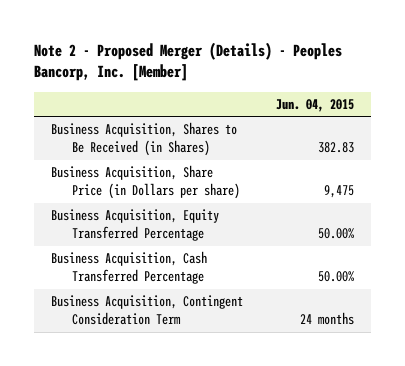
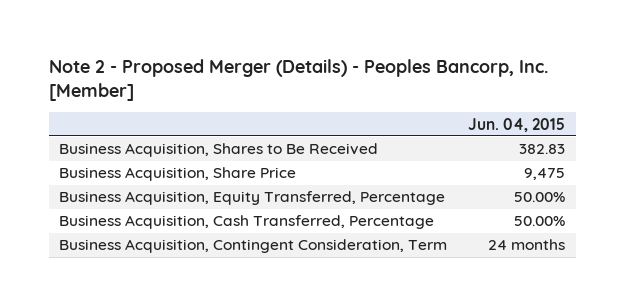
- Business Acquisition, Shares to Be Received (in Shares) | 382.83
- Business Acquisition, Share Price (in Dollars per share) | 9,475
- Business Acquisition, Equity Transferred Percentage | 50.00%
- Business Acquisition, Cash Transferred Percentage | 50.00%
- Business Acquisition, Contingent Consideration Term | 24 months
+ Business Acquisition, Shares to Be Received | 382.83
+ Business Acquisition, Share Price | 9,475
+ Business Acquisition, Equity Transferred, Percentage | 50.00%
+ Business Acquisition, Cash Transferred, Percentage | 50.00%
+ Business Acquisition, Contingent Consideration, Term | 24 months

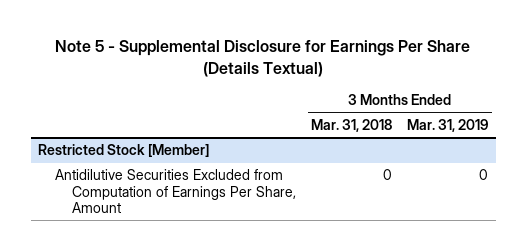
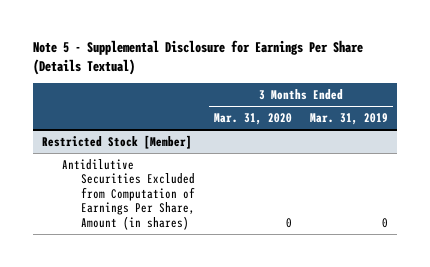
- | 3 Months Ended Mar. 31, 2018 | 3 Months Ended Mar. 31, 2019
+ | 3 Months Ended Mar. 31, 2020 | 3 Months Ended Mar. 31, 2019
@ Restricted Stock [Member]
- Antidilutive Securities Excluded from Computation of Earnings Per Share, Amount | 0 | 0
+ Antidilutive Securities Excluded from Computation of Earnings Per Share, Amount (in shares) | 0 | 0

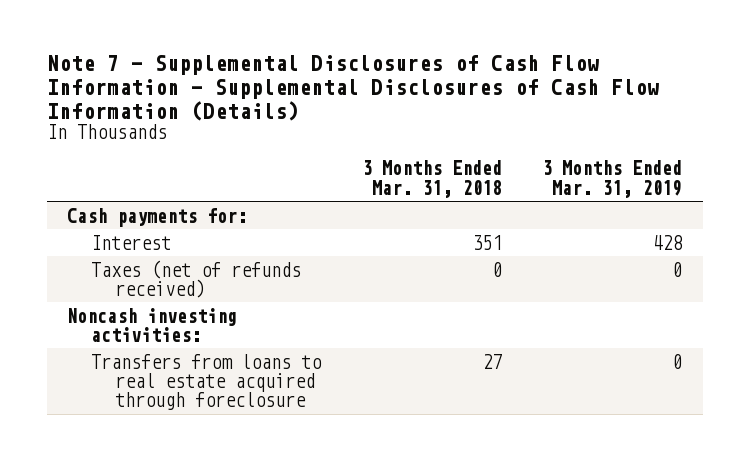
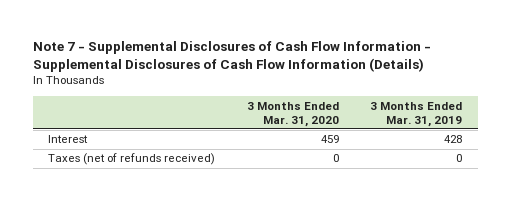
- | 3 Months Ended Mar. 31, 2018 | 3 Months Ended Mar. 31, 2019
+ | 3 Months Ended Mar. 31, 2020 | 3 Months Ended Mar. 31, 2019
- Cash payments for:
- Noncash investing activities:
- Transfers from loans to real estate acquired through foreclosure | 27 | 0

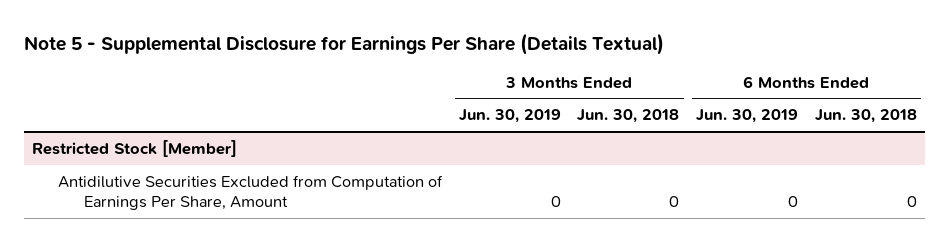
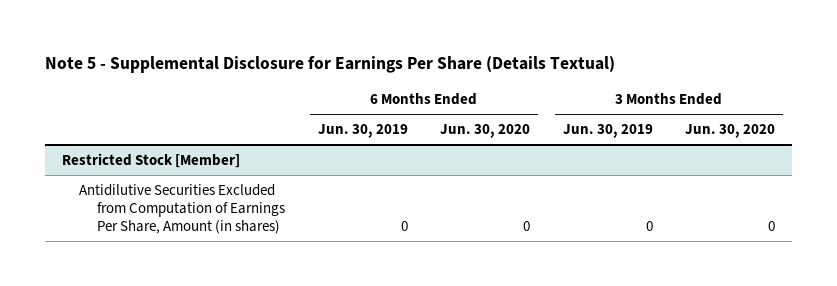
- | 3 Months Ended Jun. 30, 2019 | 3 Months Ended Jun. 30, 2018 | 6 Months Ended Jun. 30, 2019 | 6 Months Ended Jun. 30, 2018
+ | 6 Months Ended Jun. 30, 2019 | 6 Months Ended Jun. 30, 2020 | 3 Months Ended Jun. 30, 2019 | 3 Months Ended Jun. 30, 2020
@ Restricted Stock [Member]
- Antidilutive Securities Excluded from Computation of Earnings Per Share, Amount | 0 | 0 | 0 | 0
+ Antidilutive Securities Excluded from Computation of Earnings Per Share, Amount (in shares) | 0 | 0 | 0 | 0

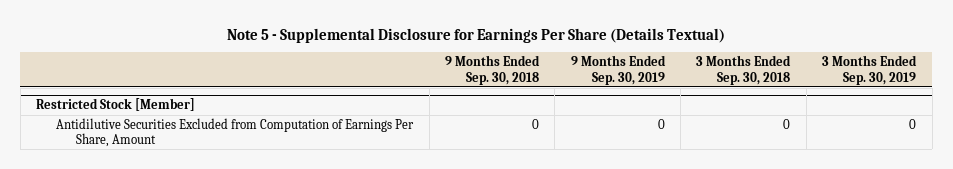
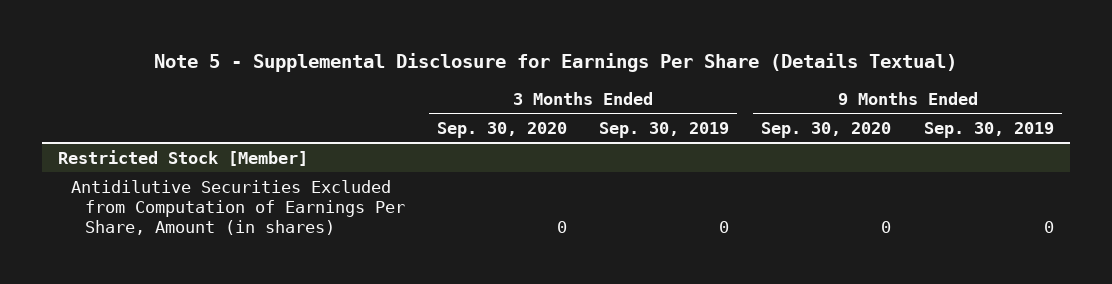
- | 9 Months Ended Sep. 30, 2018 | 9 Months Ended Sep. 30, 2019 | 3 Months Ended Sep. 30, 2018 | 3 Months Ended Sep. 30, 2019
+ | 3 Months Ended Sep. 30, 2020 | 3 Months Ended Sep. 30, 2019 | 9 Months Ended Sep. 30, 2020 | 9 Months Ended Sep. 30, 2019
@ Restricted Stock [Member]
- Antidilutive Securities Excluded from Computation of Earnings Per Share, Amount | 0 | 0 | 0 | 0
+ Antidilutive Securities Excluded from Computation of Earnings Per Share, Amount (in shares) | 0 | 0 | 0 | 0

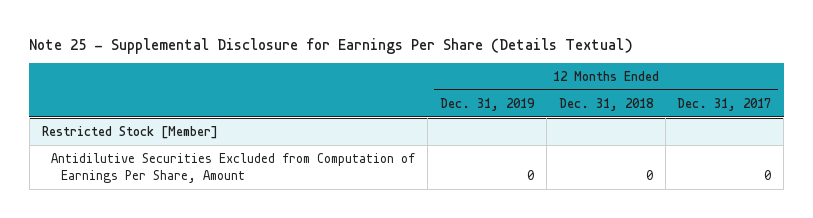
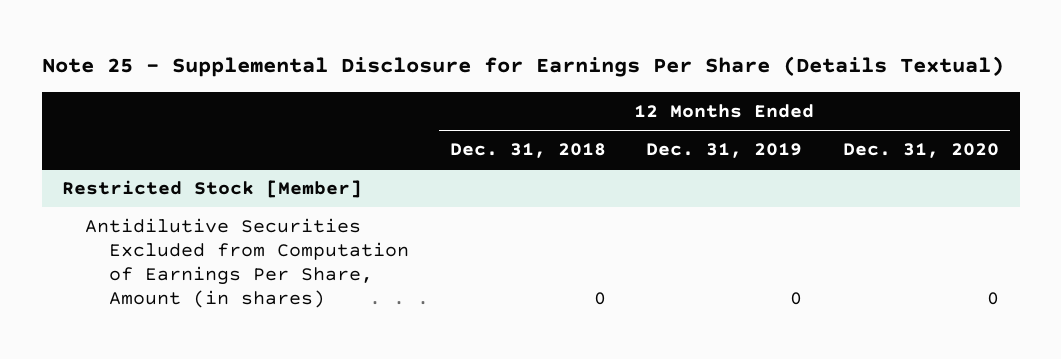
- | 12 Months Ended Dec. 31, 2019 | 12 Months Ended Dec. 31, 2018 | 12 Months Ended Dec. 31, 2017
+ | 12 Months Ended Dec. 31, 2018 | 12 Months Ended Dec. 31, 2019 | 12 Months Ended Dec. 31, 2020
@ Restricted Stock [Member]
- Antidilutive Securities Excluded from Computation of Earnings Per Share, Amount | 0 | 0 | 0
+ Antidilutive Securities Excluded from Computation of Earnings Per Share, Amount (in shares) | 0 | 0 | 0

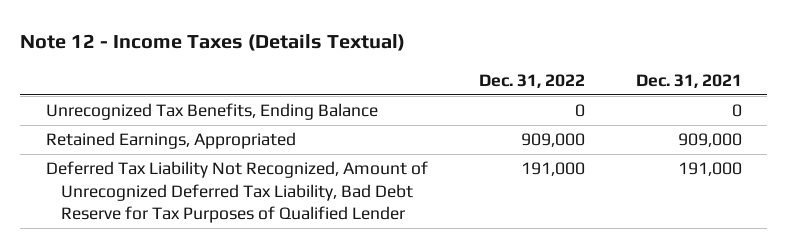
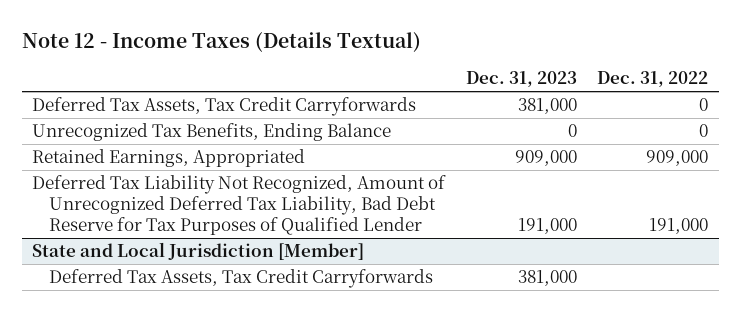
- | Dec. 31, 2022 | Dec. 31, 2021
+ | Dec. 31, 2023 | Dec. 31, 2022
+ Deferred Tax Assets, Tax Credit Carryforwards | 381,000 | 0
+ State and Local Jurisdiction [Member]
+ Deferred Tax Assets, Tax Credit Carryforwards | 381,000 |

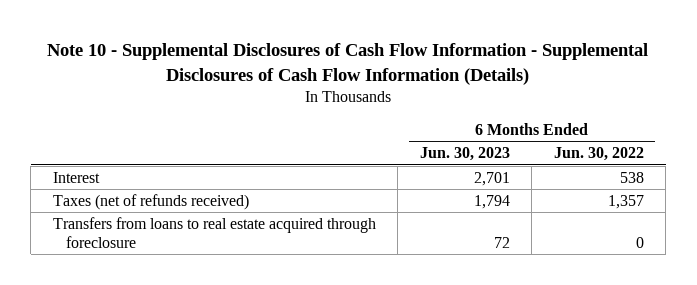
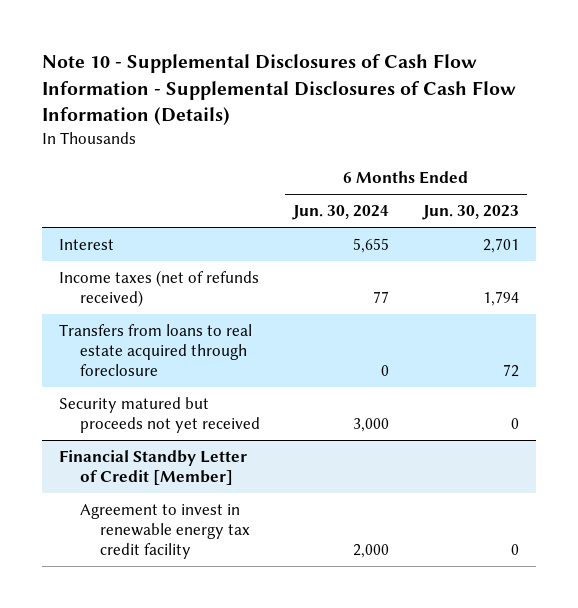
- | 6 Months Ended Jun. 30, 2023 | 6 Months Ended Jun. 30, 2022
+ | 6 Months Ended Jun. 30, 2024 | 6 Months Ended Jun. 30, 2023
- Taxes (net of refunds received) | 1,794 | 1,357
+ Income taxes (net of refunds received) | 77 | 1,794
+ Security matured but proceeds not yet received | 3,000 | 0
+ Financial Standby Letter of Credit [Member]
+ Agreement to invest in renewable energy tax credit facility | 2,000 | 0

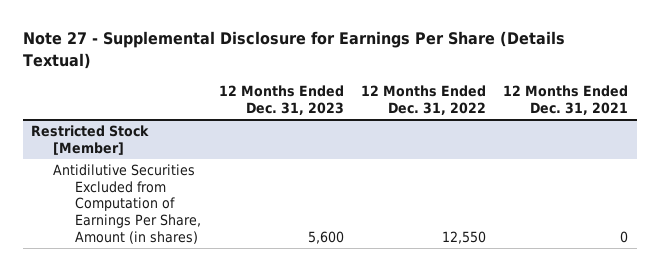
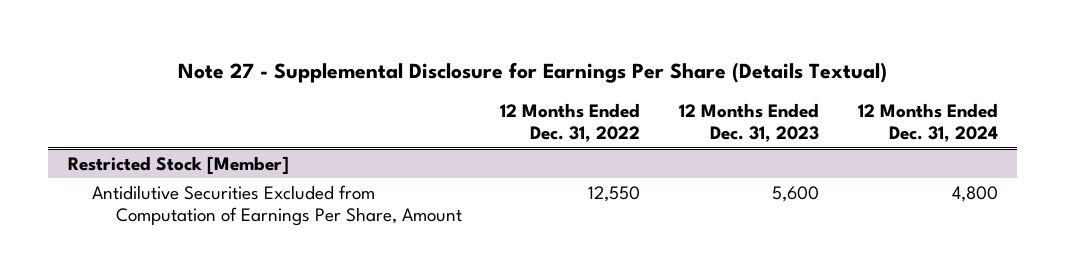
- | 12 Months Ended Dec. 31, 2023 | 12 Months Ended Dec. 31, 2022 | 12 Months Ended Dec. 31, 2021
+ | 12 Months Ended Dec. 31, 2022 | 12 Months Ended Dec. 31, 2023 | 12 Months Ended Dec. 31, 2024
@ Restricted Stock [Member]
- Antidilutive Securities Excluded from Computation of Earnings Per Share, Amount (in shares) | 5,600 | 12,550 | 0
+ Antidilutive Securities Excluded from Computation of Earnings Per Share, Amount | 12,550 | 5,600 | 4,800

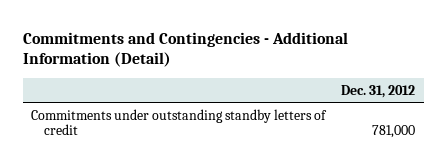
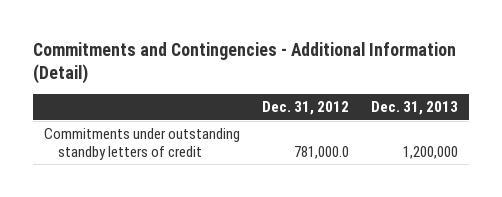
- | Dec. 31, 2012
+ | Dec. 31, 2012 | Dec. 31, 2013
- Commitments under outstanding standby letters of credit | 781,000
+ Commitments under outstanding standby letters of credit | 781,000.0 | 1,200,000

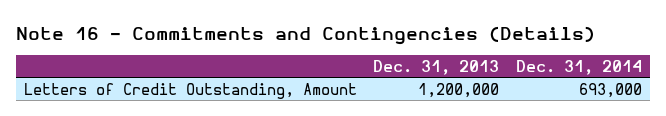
- Commitments and Contingencies - Additional Information (Detail)
+ Note 16 - Commitments and Contingencies (Details)
- | Dec. 31, 2012 | Dec. 31, 2013
+ | Dec. 31, 2013 | Dec. 31, 2014
- Commitments under outstanding standby letters of credit | 781,000.0 | 1,200,000
+ Letters of Credit Outstanding, Amount | 1,200,000 | 693,000

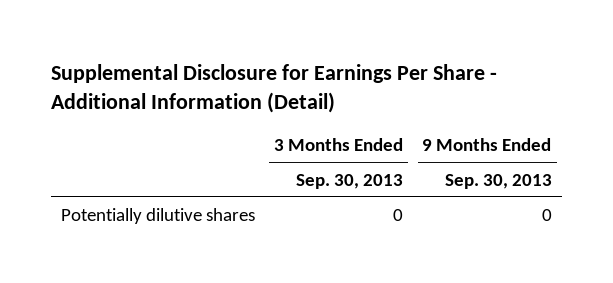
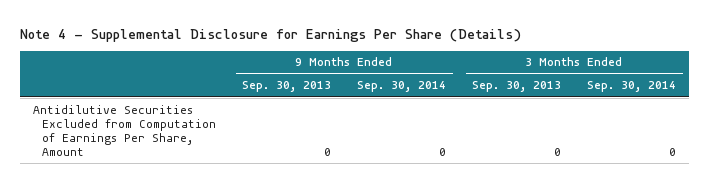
- Supplemental Disclosure for Earnings Per Share - Additional Information (Detail)
+ Note 4 - Supplemental Disclosure for Earnings Per Share (Details)
- | 3 Months Ended Sep. 30, 2013 | 9 Months Ended Sep. 30, 2013
+ | 9 Months Ended Sep. 30, 2013 | 9 Months Ended Sep. 30, 2014 | 3 Months Ended Sep. 30, 2013 | 3 Months Ended Sep. 30, 2014
- Potentially dilutive shares | 0 | 0
+ Antidilutive Securities Excluded from Computation of Earnings Per Share, Amount | 0 | 0 | 0 | 0

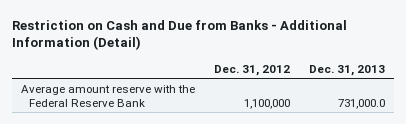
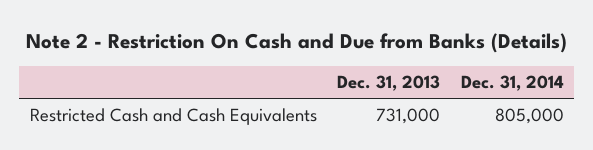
- Restriction on Cash and Due from Banks - Additional Information (Detail)
+ Note 2 - Restriction On Cash and Due from Banks (Details)
- | Dec. 31, 2012 | Dec. 31, 2013
+ | Dec. 31, 2013 | Dec. 31, 2014
- Average amount reserve with the Federal Reserve Bank | 1,100,000 | 731,000.0
+ Restricted Cash and Cash Equivalents | 731,000 | 805,000

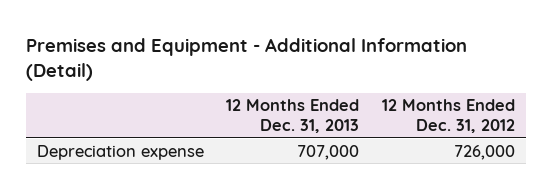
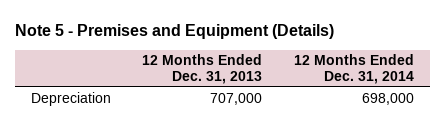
- Premises and Equipment - Additional Information (Detail)
+ Note 5 - Premises and Equipment (Details)
- | 12 Months Ended Dec. 31, 2013 | 12 Months Ended Dec. 31, 2012
+ | 12 Months Ended Dec. 31, 2013 | 12 Months Ended Dec. 31, 2014
- Depreciation expense | 707,000 | 726,000
+ Depreciation | 707,000 | 698,000

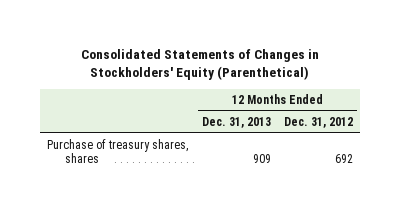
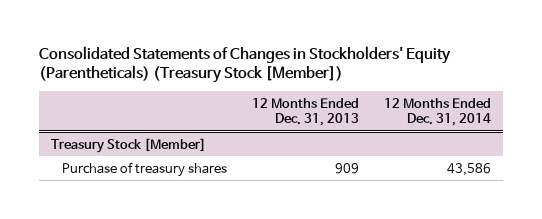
- Consolidated Statements of Changes in Stockholders' Equity (Parenthetical)
+ Consolidated Statements of Changes in Stockholders' Equity (Parentheticals) (Treasury Stock [Member])
- | 12 Months Ended Dec. 31, 2013 | 12 Months Ended Dec. 31, 2012
+ | 12 Months Ended Dec. 31, 2013 | 12 Months Ended Dec. 31, 2014
- Purchase of treasury shares, shares | 909 | 692
+ Treasury Stock [Member]
+ Purchase of treasury shares | 909 | 43,586

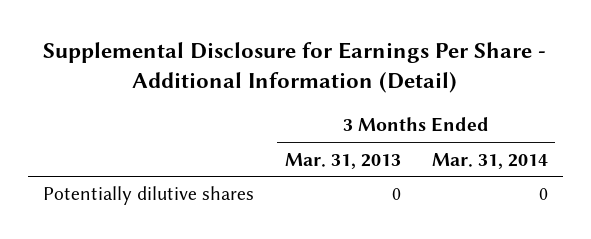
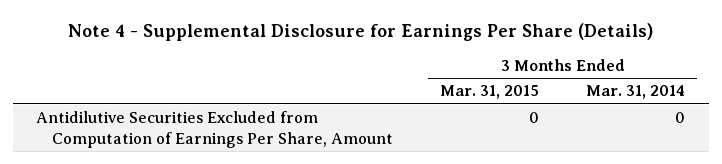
- Supplemental Disclosure for Earnings Per Share - Additional Information (Detail)
+ Note 4 - Supplemental Disclosure for Earnings Per Share (Details)
- | 3 Months Ended Mar. 31, 2013 | 3 Months Ended Mar. 31, 2014
+ | 3 Months Ended Mar. 31, 2015 | 3 Months Ended Mar. 31, 2014
- Potentially dilutive shares | 0 | 0
+ Antidilutive Securities Excluded from Computation of Earnings Per Share, Amount | 0 | 0

